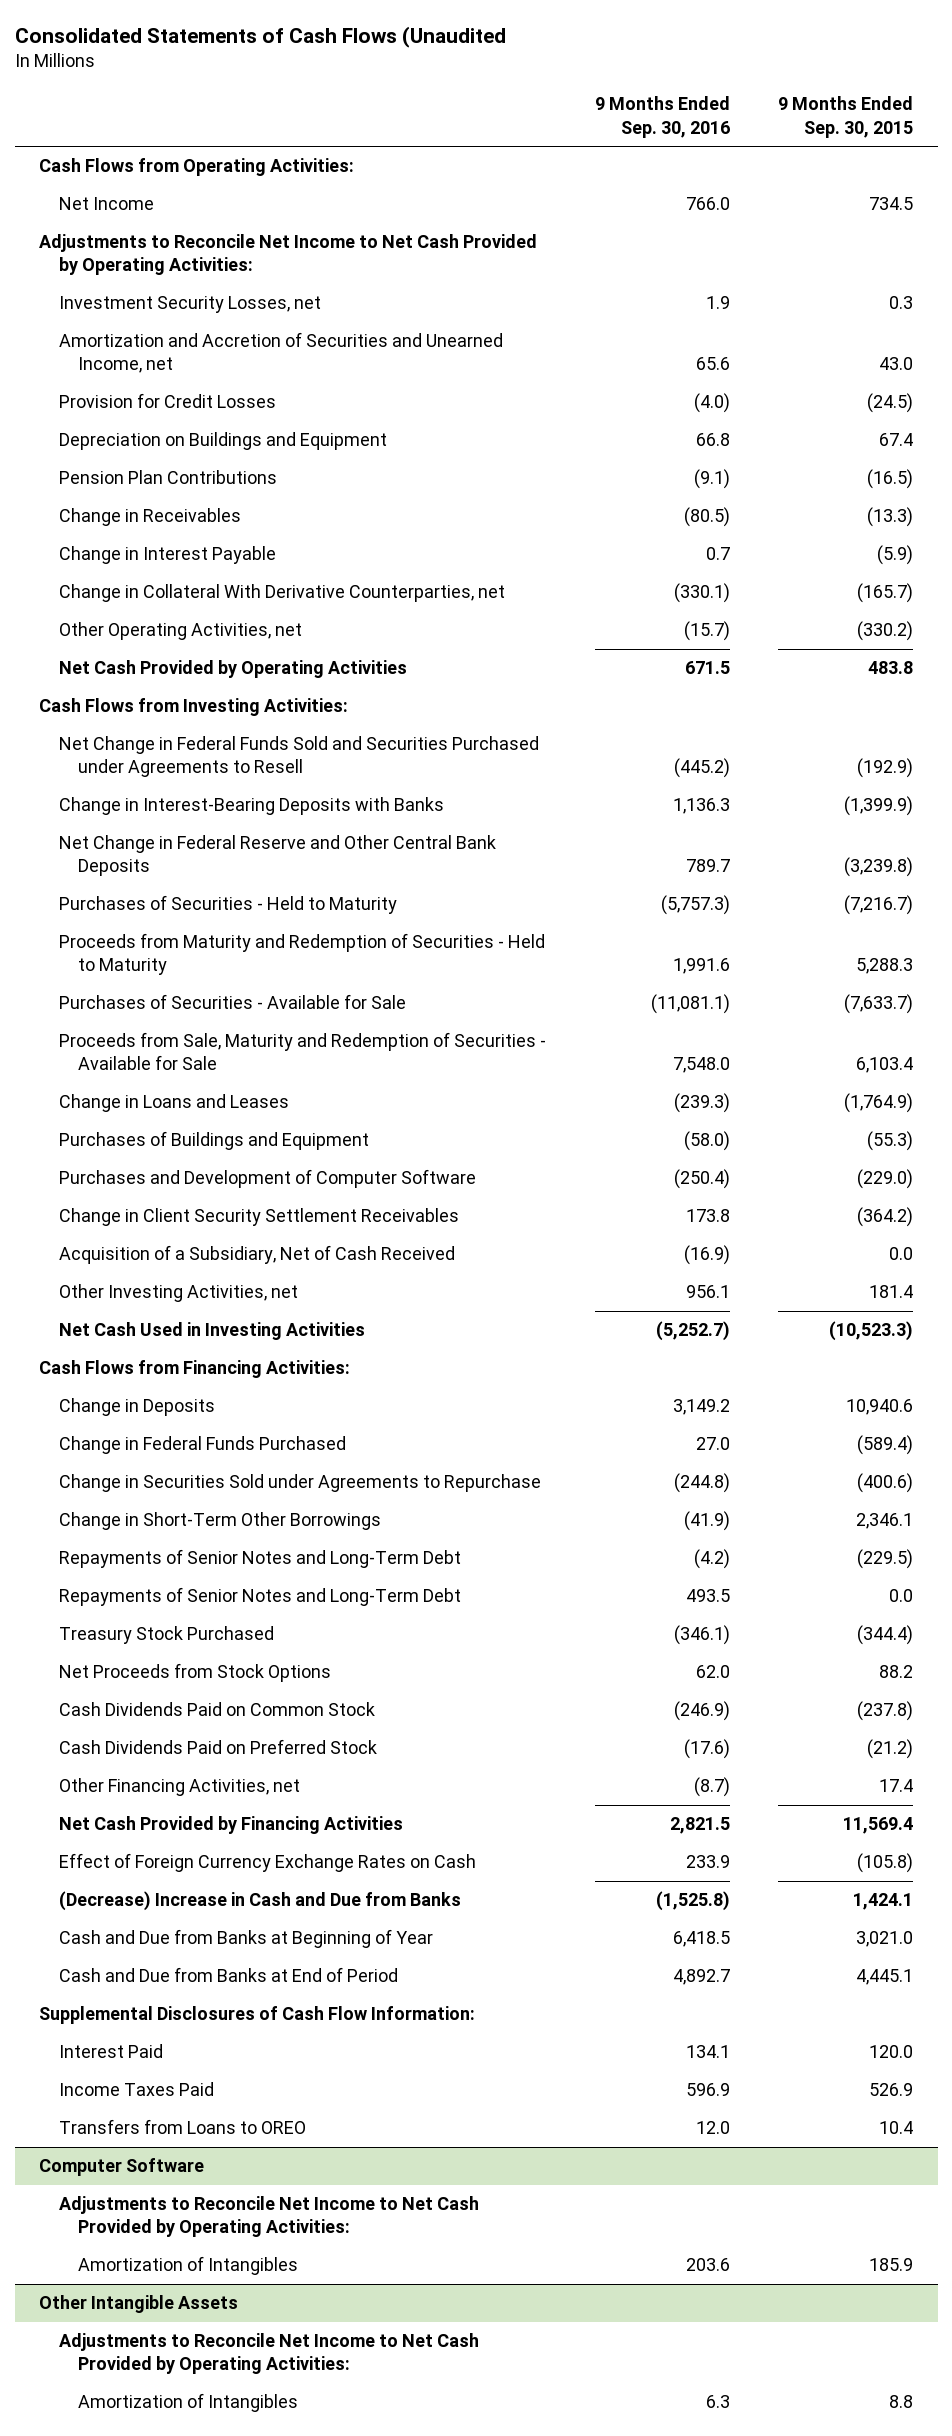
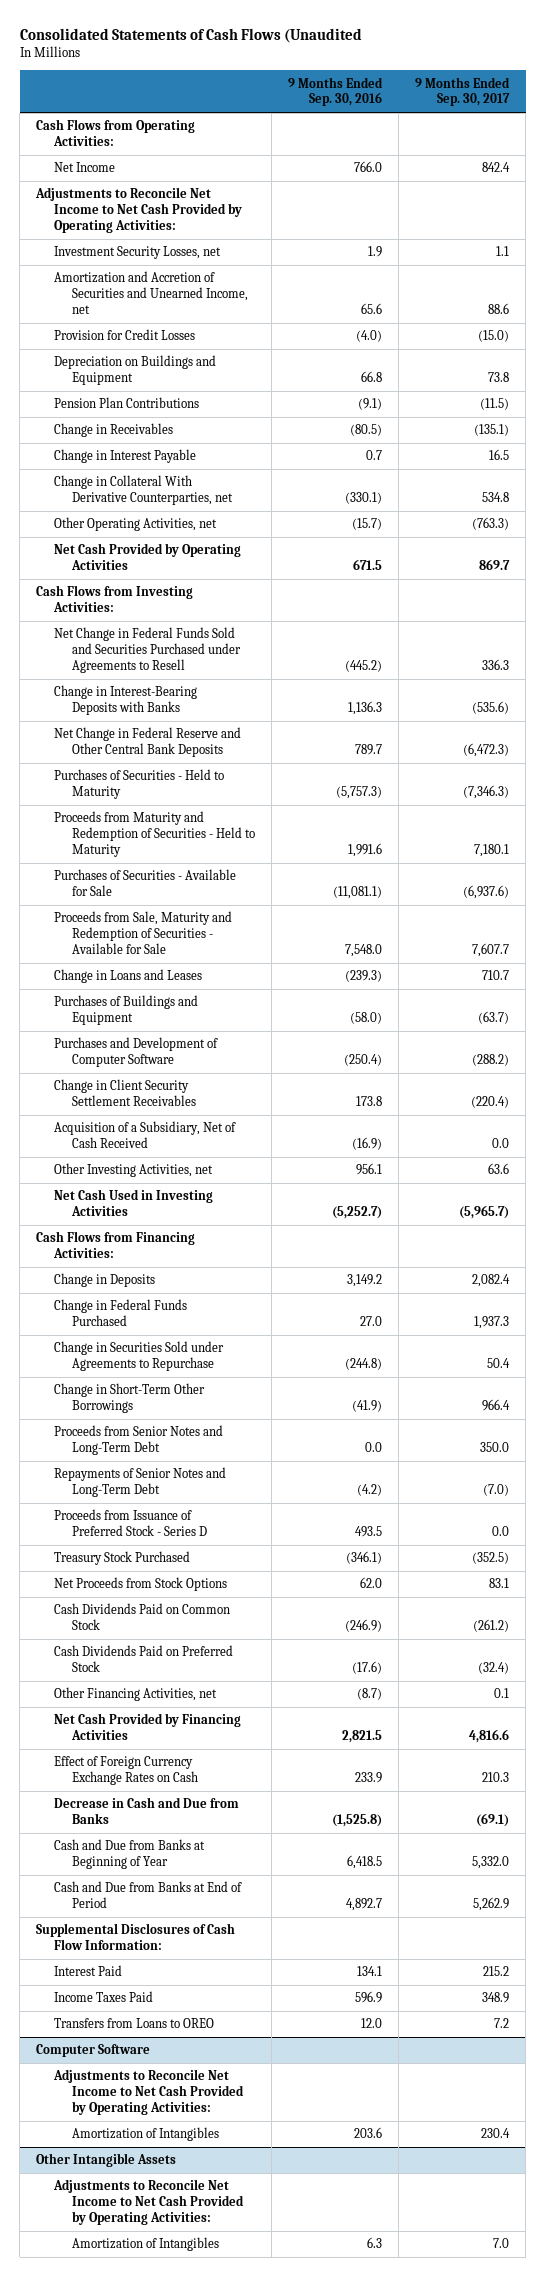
- | 9 Months Ended Sep. 30, 2016 | 9 Months Ended Sep. 30, 2015
+ | 9 Months Ended Sep. 30, 2016 | 9 Months Ended Sep. 30, 2017
+ Proceeds from Senior Notes and Long-Term Debt | 0.0 | 350.0
- Repayments of Senior Notes and Long-Term Debt | 493.5 | 0.0
+ Proceeds from Issuance of Preferred Stock - Series D | 493.5 | 0.0
- (Decrease) Increase in Cash and Due from Banks | (1,525.8) | 1,424.1
+ Decrease in Cash and Due from Banks | (1,525.8) | (69.1)

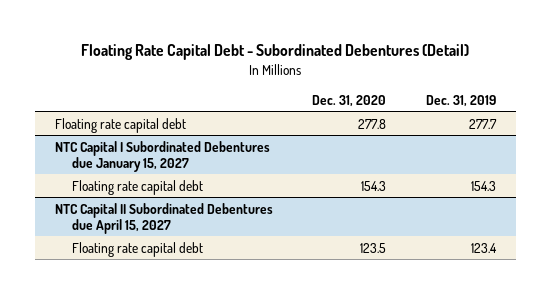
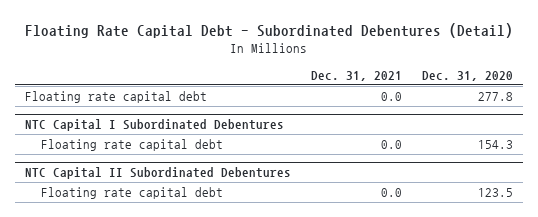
- | Dec. 31, 2020 | Dec. 31, 2019
+ | Dec. 31, 2021 | Dec. 31, 2020
- NTC Capital I Subordinated Debentures due January 15, 2027
+ NTC Capital I Subordinated Debentures
- NTC Capital II Subordinated Debentures due April 15, 2027
+ NTC Capital II Subordinated Debentures

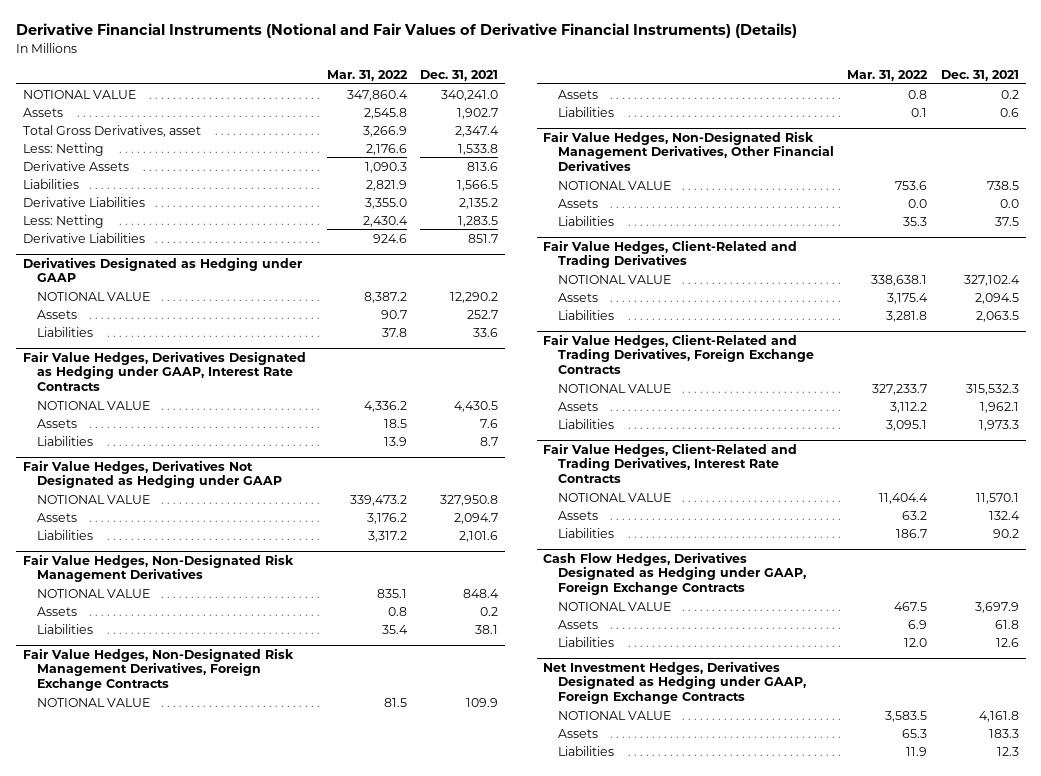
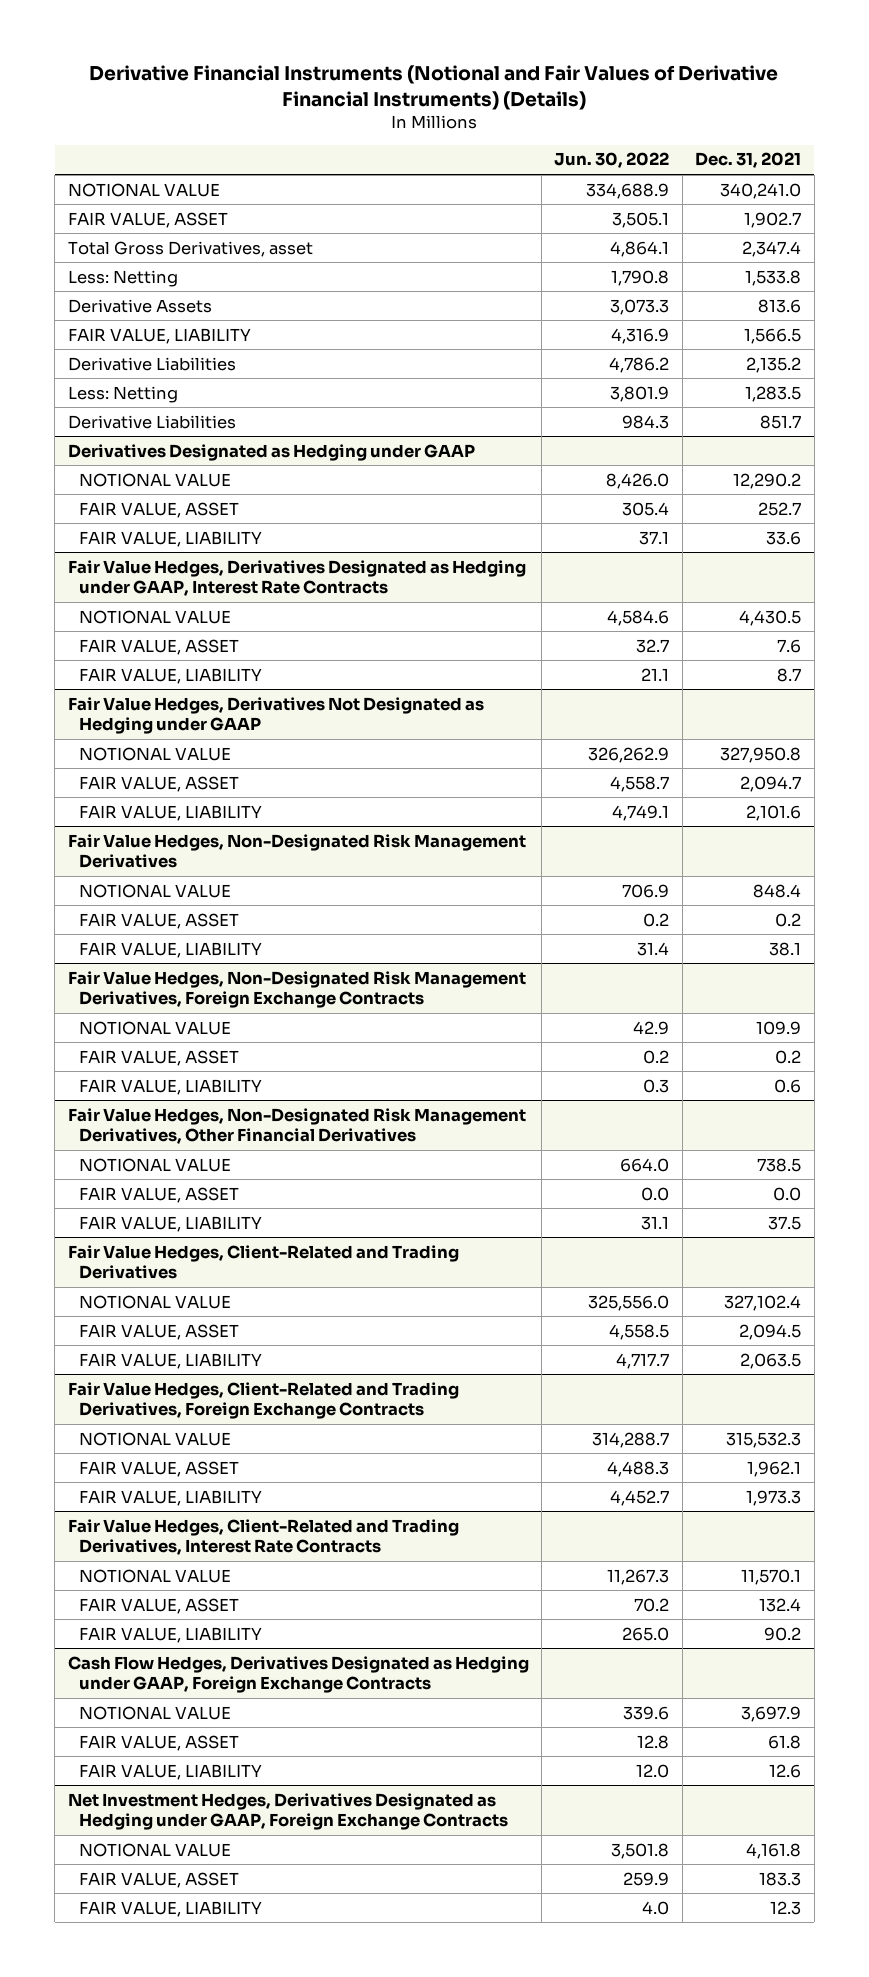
- | Mar. 31, 2022 | Dec. 31, 2021
+ | Jun. 30, 2022 | Dec. 31, 2021
- Assets | 2,545.8 | 1,902.7
+ FAIR VALUE, ASSET | 3,505.1 | 1,902.7
- Liabilities | 2,821.9 | 1,566.5
+ FAIR VALUE, LIABILITY | 4,316.9 | 1,566.5
@ Derivatives Designated as Hedging under GAAP
- Assets | 90.7 | 252.7
- Liabilities | 37.8 | 33.6
+ FAIR VALUE, ASSET | 305.4 | 252.7
+ FAIR VALUE, LIABILITY | 37.1 | 33.6
@ Fair Value Hedges, Derivatives Designated as Hedging under GAAP, Interest Rate Contracts
- Assets | 18.5 | 7.6
- Liabilities | 13.9 | 8.7
+ FAIR VALUE, ASSET | 32.7 | 7.6
+ FAIR VALUE, LIABILITY | 21.1 | 8.7
@ Fair Value Hedges, Derivatives Not Designated as Hedging under GAAP
- Assets | 3,176.2 | 2,094.7
- Liabilities | 3,317.2 | 2,101.6
+ FAIR VALUE, ASSET | 4,558.7 | 2,094.7
+ FAIR VALUE, LIABILITY | 4,749.1 | 2,101.6
@ Fair Value Hedges, Non-Designated Risk Management Derivatives
- Assets | 0.8 | 0.2
- Liabilities | 35.4 | 38.1
+ FAIR VALUE, ASSET | 0.2 | 0.2
+ FAIR VALUE, LIABILITY | 31.4 | 38.1
@ Fair Value Hedges, Non-Designated Risk Management Derivatives, Foreign Exchange Contracts
- Assets | 0.8 | 0.2
- Liabilities | 0.1 | 0.6
+ FAIR VALUE, ASSET | 0.2 | 0.2
+ FAIR VALUE, LIABILITY | 0.3 | 0.6
@ Fair Value Hedges, Non-Designated Risk Management Derivatives, Other Financial Derivatives
- Assets | 0.0 | 0.0
- Liabilities | 35.3 | 37.5
+ FAIR VALUE, ASSET | 0.0 | 0.0
+ FAIR VALUE, LIABILITY | 31.1 | 37.5
@ Fair Value Hedges, Client-Related and Trading Derivatives
- Assets | 3,175.4 | 2,094.5
- Liabilities | 3,281.8 | 2,063.5
+ FAIR VALUE, ASSET | 4,558.5 | 2,094.5
+ FAIR VALUE, LIABILITY | 4,717.7 | 2,063.5
@ Fair Value Hedges, Client-Related and Trading Derivatives, Foreign Exchange Contracts
- Assets | 3,112.2 | 1,962.1
- Liabilities | 3,095.1 | 1,973.3
+ FAIR VALUE, ASSET | 4,488.3 | 1,962.1
+ FAIR VALUE, LIABILITY | 4,452.7 | 1,973.3
@ Fair Value Hedges, Client-Related and Trading Derivatives, Interest Rate Contracts
- Assets | 63.2 | 132.4
- Liabilities | 186.7 | 90.2
+ FAIR VALUE, ASSET | 70.2 | 132.4
+ FAIR VALUE, LIABILITY | 265.0 | 90.2
@ Cash Flow Hedges, Derivatives Designated as Hedging under GAAP, Foreign Exchange Contracts
- Assets | 6.9 | 61.8
- Liabilities | 12.0 | 12.6
+ FAIR VALUE, ASSET | 12.8 | 61.8
+ FAIR VALUE, LIABILITY | 12.0 | 12.6
@ Net Investment Hedges, Derivatives Designated as Hedging under GAAP, Foreign Exchange Contracts
- Assets | 65.3 | 183.3
- Liabilities | 11.9 | 12.3
+ FAIR VALUE, ASSET | 259.9 | 183.3
+ FAIR VALUE, LIABILITY | 4.0 | 12.3

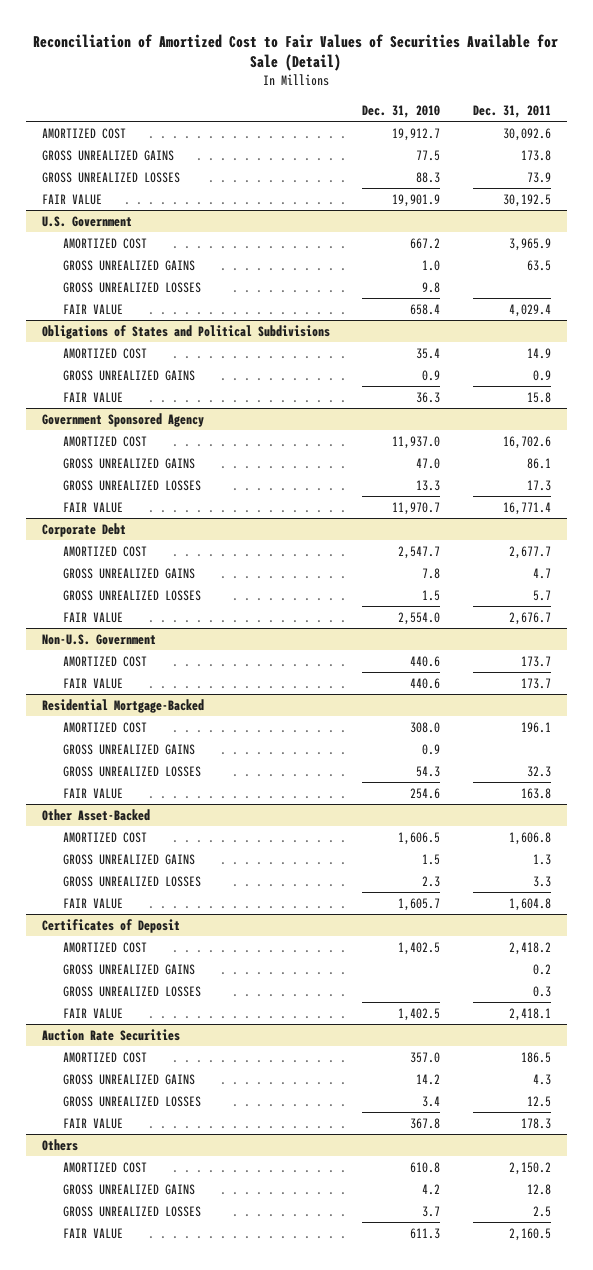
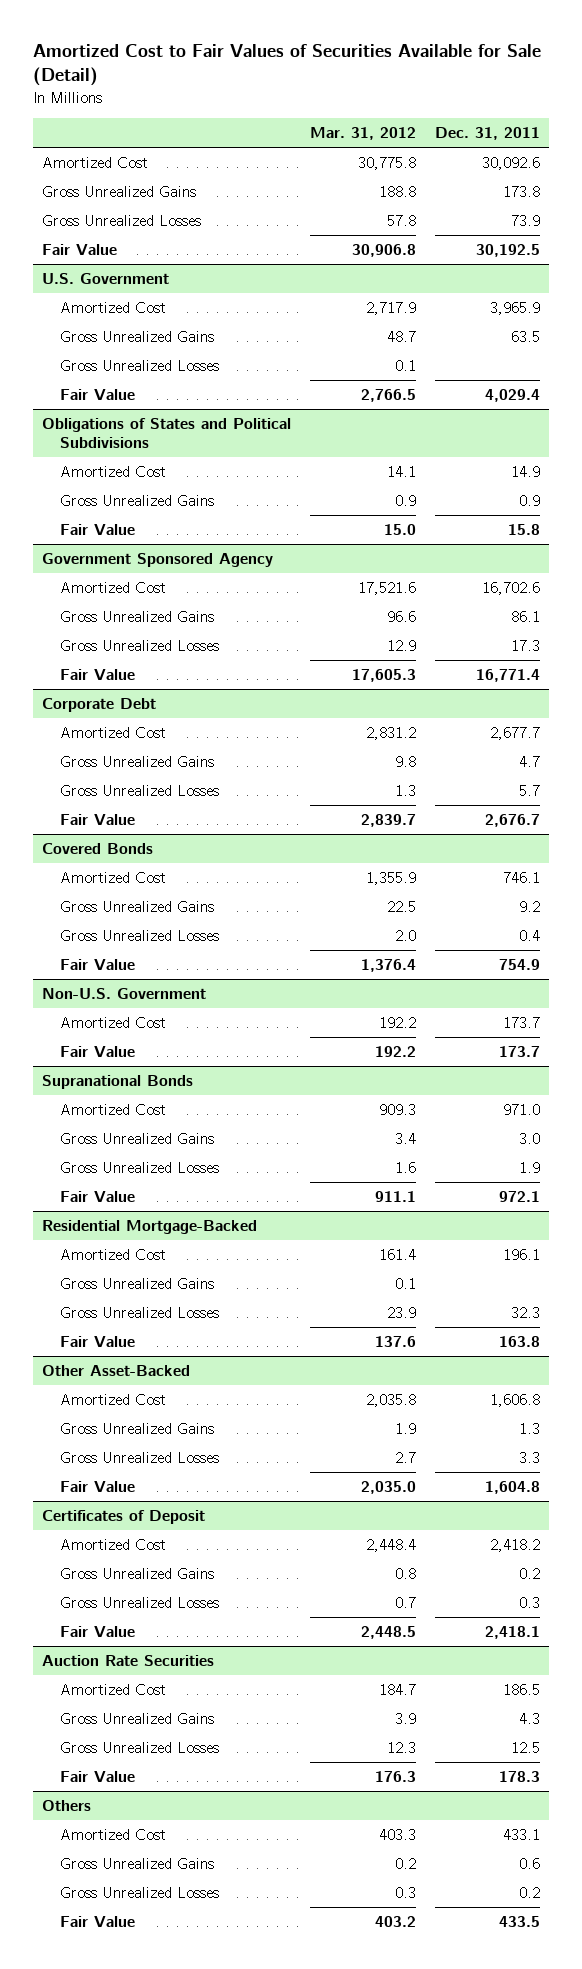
- Reconciliation of Amortized Cost to Fair Values of Securities Available for Sale (Detail)
+ Amortized Cost to Fair Values of Securities Available for Sale (Detail)
- | Dec. 31, 2010 | Dec. 31, 2011
+ | Mar. 31, 2012 | Dec. 31, 2011
- AMORTIZED COST | 19,912.7 | 30,092.6
- GROSS UNREALIZED GAINS | 77.5 | 173.8
- GROSS UNREALIZED LOSSES | 88.3 | 73.9
- FAIR VALUE | 19,901.9 | 30,192.5
+ Amortized Cost | 30,775.8 | 30,092.6
+ Gross Unrealized Gains | 188.8 | 173.8
+ Gross Unrealized Losses | 57.8 | 73.9
+ Fair Value | 30,906.8 | 30,192.5
@ U.S. Government
- AMORTIZED COST | 667.2 | 3,965.9
- GROSS UNREALIZED GAINS | 1.0 | 63.5
- GROSS UNREALIZED LOSSES | 9.8 |
- FAIR VALUE | 658.4 | 4,029.4
+ Amortized Cost | 2,717.9 | 3,965.9
+ Gross Unrealized Gains | 48.7 | 63.5
+ Gross Unrealized Losses | 0.1 |
+ Fair Value | 2,766.5 | 4,029.4
@ Obligations of States and Political Subdivisions
- AMORTIZED COST | 35.4 | 14.9
- GROSS UNREALIZED GAINS | 0.9 | 0.9
- FAIR VALUE | 36.3 | 15.8
+ Amortized Cost | 14.1 | 14.9
+ Gross Unrealized Gains | 0.9 | 0.9
+ Fair Value | 15.0 | 15.8
@ Government Sponsored Agency
- AMORTIZED COST | 11,937.0 | 16,702.6
- GROSS UNREALIZED GAINS | 47.0 | 86.1
- GROSS UNREALIZED LOSSES | 13.3 | 17.3
- FAIR VALUE | 11,970.7 | 16,771.4
+ Amortized Cost | 17,521.6 | 16,702.6
+ Gross Unrealized Gains | 96.6 | 86.1
+ Gross Unrealized Losses | 12.9 | 17.3
+ Fair Value | 17,605.3 | 16,771.4
@ Corporate Debt
- AMORTIZED COST | 2,547.7 | 2,677.7
- GROSS UNREALIZED GAINS | 7.8 | 4.7
- GROSS UNREALIZED LOSSES | 1.5 | 5.7
- FAIR VALUE | 2,554.0 | 2,676.7
+ Amortized Cost | 2,831.2 | 2,677.7
+ Gross Unrealized Gains | 9.8 | 4.7
+ Gross Unrealized Losses | 1.3 | 5.7
+ Fair Value | 2,839.7 | 2,676.7
+ Covered Bonds
+ Amortized Cost | 1,355.9 | 746.1
+ Gross Unrealized Gains | 22.5 | 9.2
+ Gross Unrealized Losses | 2.0 | 0.4
+ Fair Value | 1,376.4 | 754.9
@ Non-U.S. Government
- AMORTIZED COST | 440.6 | 173.7
- FAIR VALUE | 440.6 | 173.7
+ Amortized Cost | 192.2 | 173.7
+ Fair Value | 192.2 | 173.7
+ Supranational Bonds
+ Amortized Cost | 909.3 | 971.0
+ Gross Unrealized Gains | 3.4 | 3.0
+ Gross Unrealized Losses | 1.6 | 1.9
+ Fair Value | 911.1 | 972.1
@ Residential Mortgage-Backed
- AMORTIZED COST | 308.0 | 196.1
- GROSS UNREALIZED GAINS | 0.9 |
- GROSS UNREALIZED LOSSES | 54.3 | 32.3
- FAIR VALUE | 254.6 | 163.8
+ Amortized Cost | 161.4 | 196.1
+ Gross Unrealized Gains | 0.1 |
+ Gross Unrealized Losses | 23.9 | 32.3
+ Fair Value | 137.6 | 163.8
@ Other Asset-Backed
- AMORTIZED COST | 1,606.5 | 1,606.8
- GROSS UNREALIZED GAINS | 1.5 | 1.3
- GROSS UNREALIZED LOSSES | 2.3 | 3.3
- FAIR VALUE | 1,605.7 | 1,604.8
+ Amortized Cost | 2,035.8 | 1,606.8
+ Gross Unrealized Gains | 1.9 | 1.3
+ Gross Unrealized Losses | 2.7 | 3.3
+ Fair Value | 2,035.0 | 1,604.8
@ Certificates of Deposit
- AMORTIZED COST | 1,402.5 | 2,418.2
- GROSS UNREALIZED GAINS | | 0.2
- GROSS UNREALIZED LOSSES | | 0.3
- FAIR VALUE | 1,402.5 | 2,418.1
+ Amortized Cost | 2,448.4 | 2,418.2
+ Gross Unrealized Gains | 0.8 | 0.2
+ Gross Unrealized Losses | 0.7 | 0.3
+ Fair Value | 2,448.5 | 2,418.1
@ Auction Rate Securities
- AMORTIZED COST | 357.0 | 186.5
- GROSS UNREALIZED GAINS | 14.2 | 4.3
- GROSS UNREALIZED LOSSES | 3.4 | 12.5
- FAIR VALUE | 367.8 | 178.3
+ Amortized Cost | 184.7 | 186.5
+ Gross Unrealized Gains | 3.9 | 4.3
+ Gross Unrealized Losses | 12.3 | 12.5
+ Fair Value | 176.3 | 178.3
@ Others
- AMORTIZED COST | 610.8 | 2,150.2
- GROSS UNREALIZED GAINS | 4.2 | 12.8
- GROSS UNREALIZED LOSSES | 3.7 | 2.5
- FAIR VALUE | 611.3 | 2,160.5
+ Amortized Cost | 403.3 | 433.1
+ Gross Unrealized Gains | 0.2 | 0.6
+ Gross Unrealized Losses | 0.3 | 0.2
+ Fair Value | 403.2 | 433.5

